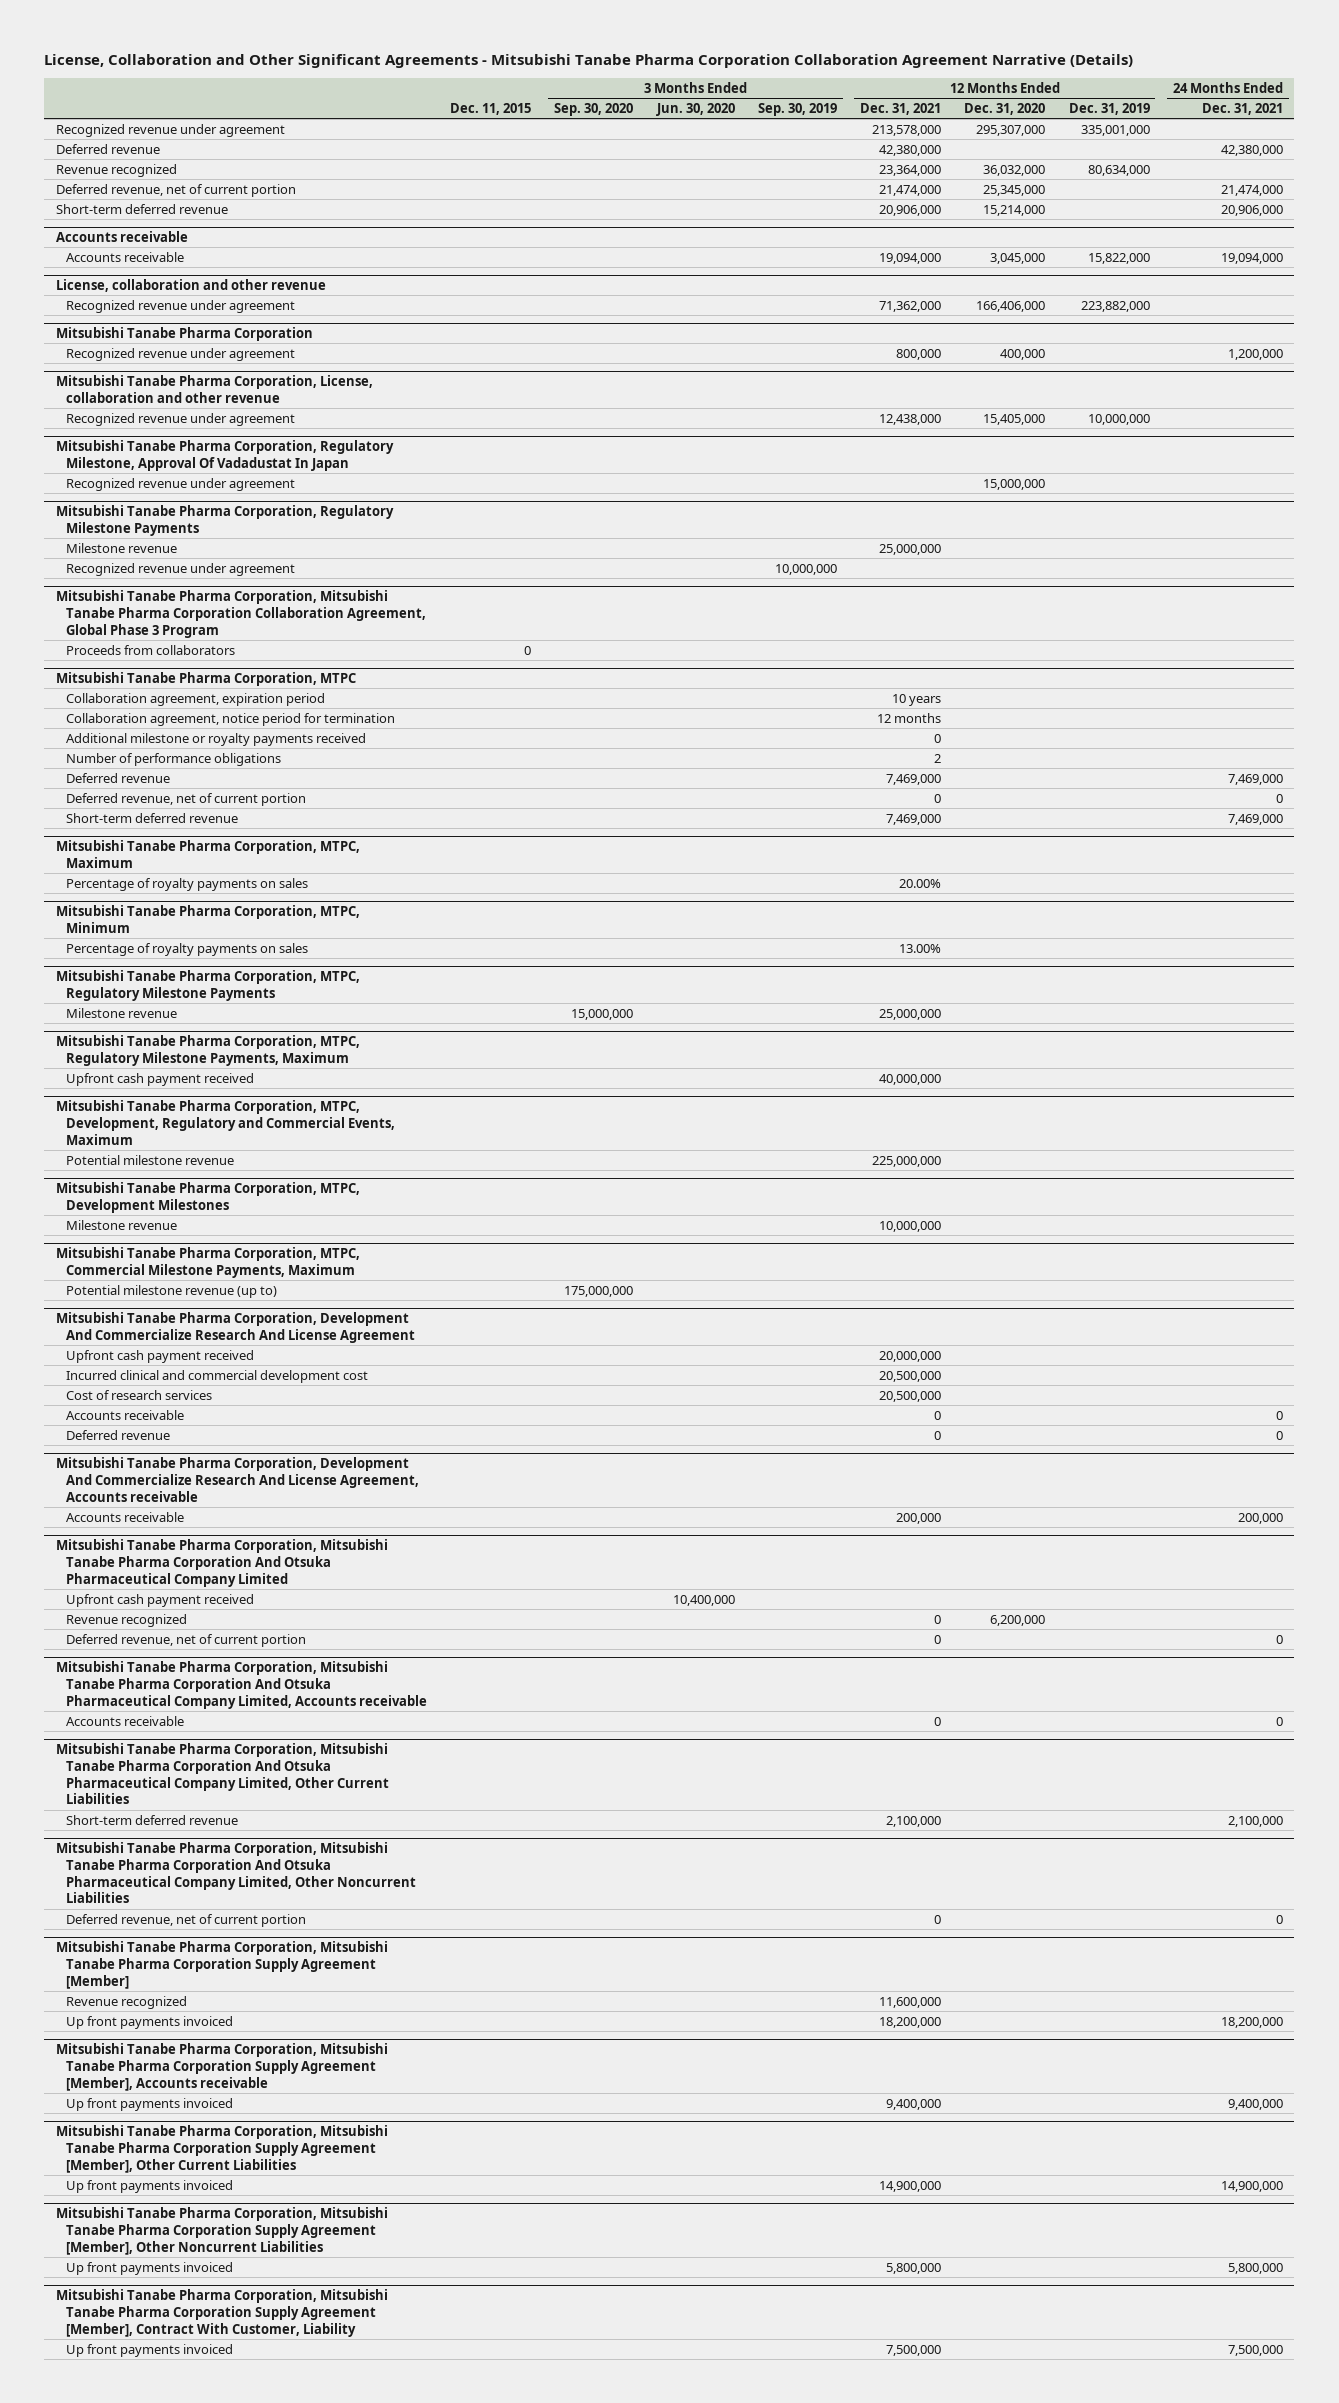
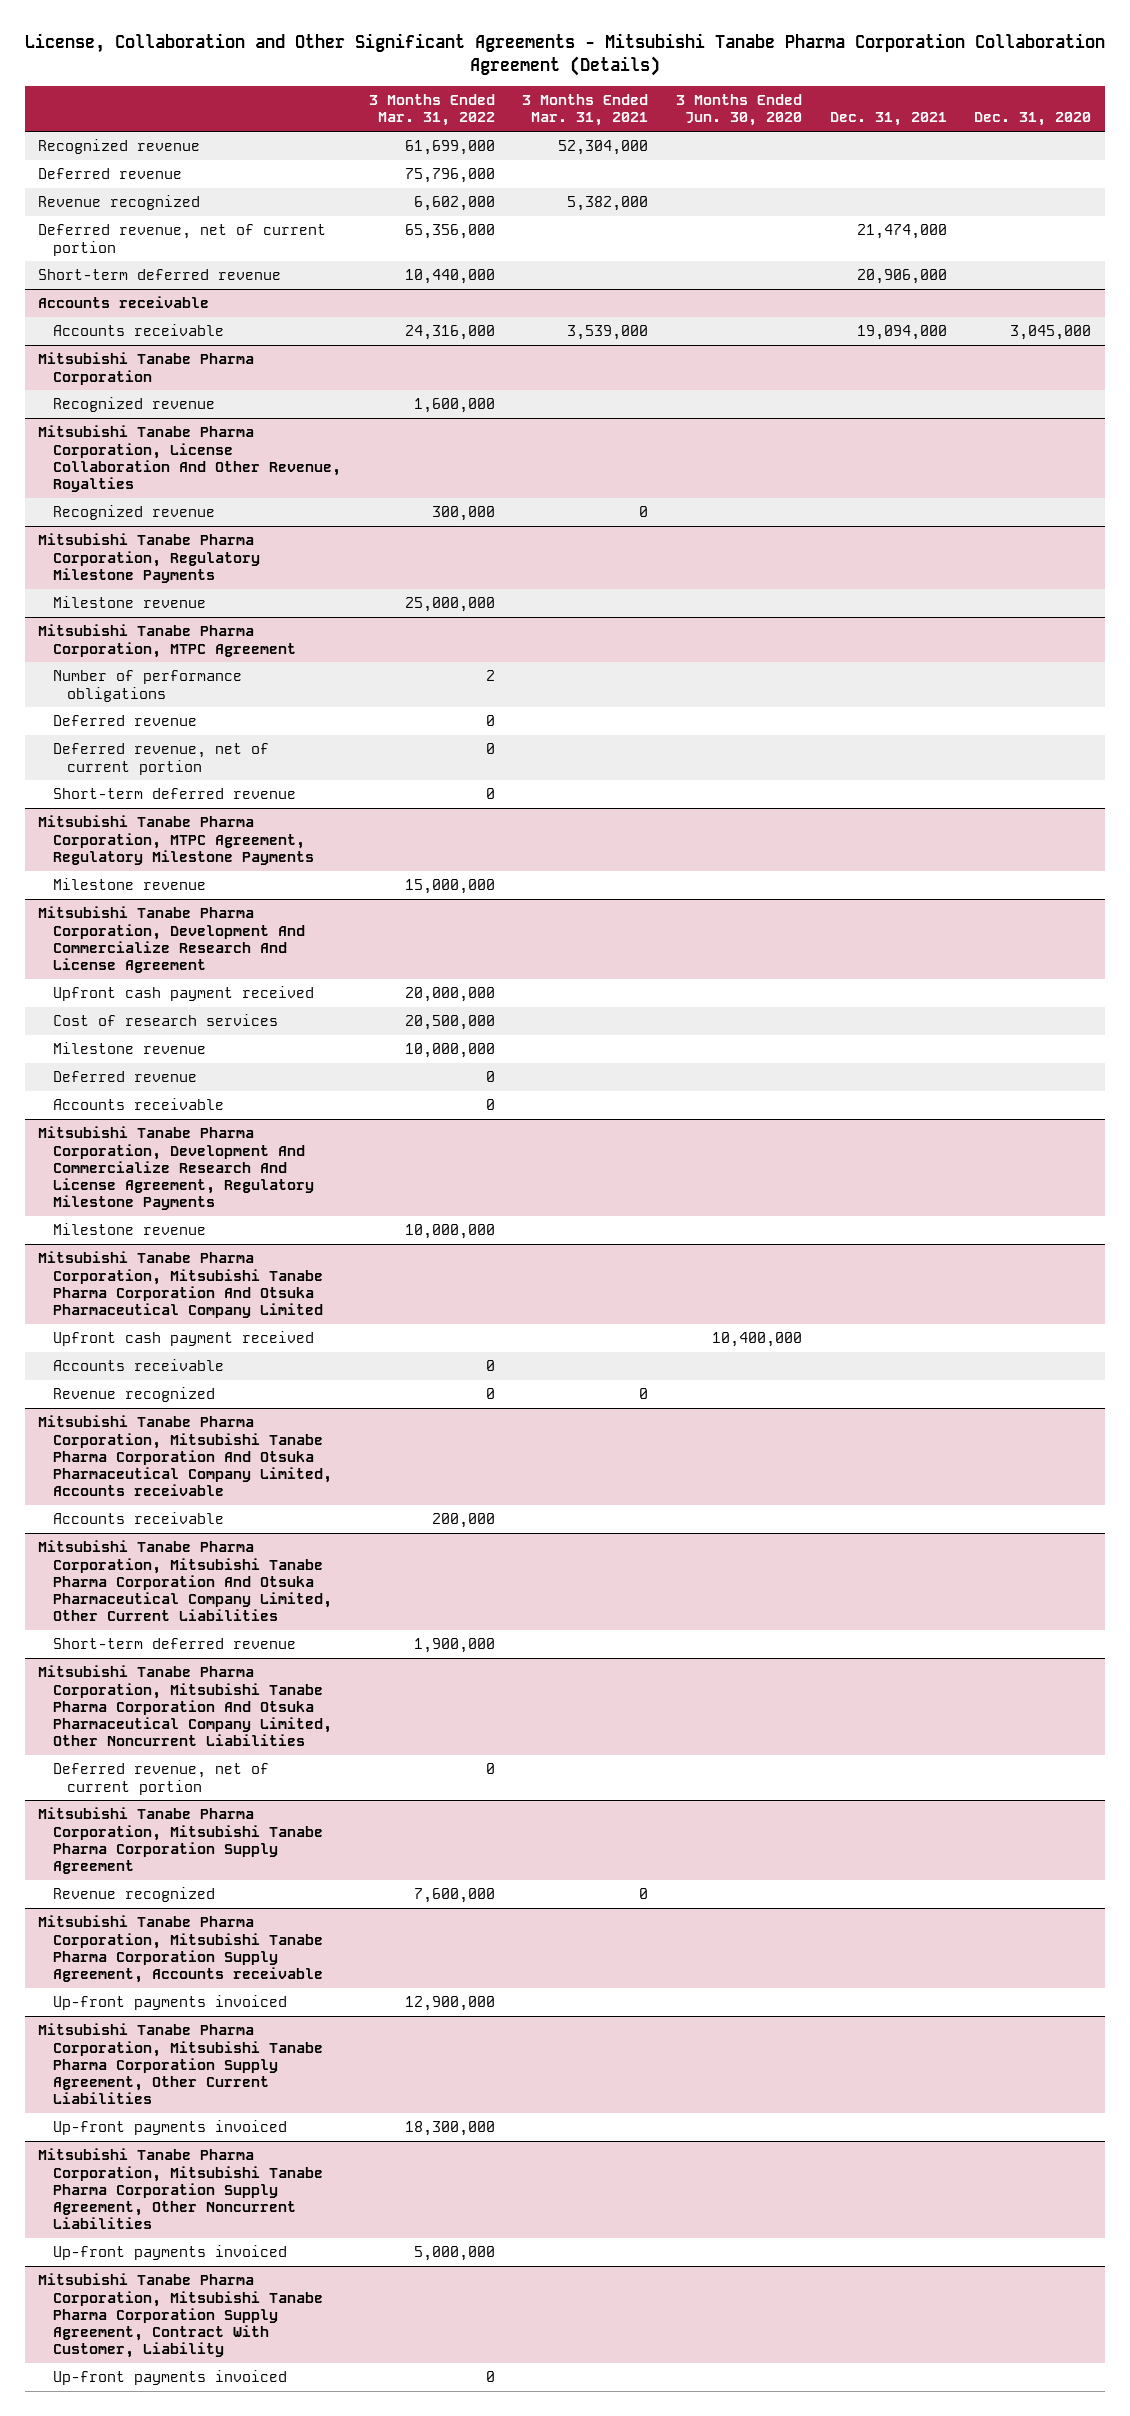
- License, Collaboration and Other Significant Agreements - Mitsubishi Tanabe Pharma Corporation Collaboration Agreement Narrative (Details)
+ License, Collaboration and Other Significant Agreements - Mitsubishi Tanabe Pharma Corporation Collaboration Agreement (Details)
- | Dec. 11, 2015 | 3 Months Ended Sep. 30, 2020 | 3 Months Ended Jun. 30, 2020 | 3 Months Ended Sep. 30, 2019 | 12 Months Ended Dec. 31, 2021 | 12 Months Ended Dec. 31, 2020 | 12 Months Ended Dec. 31, 2019 | 24 Months Ended Dec. 31, 2021
+ | 3 Months Ended Mar. 31, 2022 | 3 Months Ended Mar. 31, 2021 | 3 Months Ended Jun. 30, 2020 | Dec. 31, 2021 | Dec. 31, 2020
- Recognized revenue under agreement | | | | | 213,578,000 | 295,307,000 | 335,001,000 |
+ Recognized revenue | 61,699,000 | 52,304,000 | | |
- License, collaboration and other revenue
- Recognized revenue under agreement | | | | | 71,362,000 | 166,406,000 | 223,882,000 |
@ Mitsubishi Tanabe Pharma Corporation
- Recognized revenue under agreement | | | | | 800,000 | 400,000 | | 1,200,000
- Mitsubishi Tanabe Pharma Corporation, License, collaboration and other revenue
- Recognized revenue under agreement | | | | | 12,438,000 | 15,405,000 | 10,000,000 |
- Mitsubishi Tanabe Pharma Corporation, Regulatory Milestone, Approval Of Vadadustat In Japan
- Recognized revenue under agreement | | | | | | 15,000,000 | |
@ Mitsubishi Tanabe Pharma Corporation
+ Recognized revenue | 1,600,000 | | | |
+ Mitsubishi Tanabe Pharma Corporation, License Collaboration And Other Revenue, Royalties
+ Recognized revenue | 300,000 | 0 | | |
@ Mitsubishi Tanabe Pharma Corporation, Regulatory Milestone Payments
- Recognized revenue under agreement | | | | 10,000,000 | | | |
- Mitsubishi Tanabe Pharma Corporation, Mitsubishi Tanabe Pharma Corporation Collaboration Agreement, Global Phase 3 Program
- Proceeds from collaborators | 0 | | | | | | |
- Mitsubishi Tanabe Pharma Corporation, MTPC
- Collaboration agreement, expiration period | | | | | 10 years | | |
- Collaboration agreement, notice period for termination | | | | | 12 months | | |
- Additional milestone or royalty payments received | | | | | 0 | | |
+ Mitsubishi Tanabe Pharma Corporation, MTPC Agreement
- Mitsubishi Tanabe Pharma Corporation, MTPC, Maximum
- Percentage of royalty payments on sales | | | | | 20.00% | | |
- Mitsubishi Tanabe Pharma Corporation, MTPC, Minimum
- Percentage of royalty payments on sales | | | | | 13.00% | | |
- Mitsubishi Tanabe Pharma Corporation, MTPC, Regulatory Milestone Payments
+ Mitsubishi Tanabe Pharma Corporation, MTPC Agreement, Regulatory Milestone Payments
- Mitsubishi Tanabe Pharma Corporation, MTPC, Regulatory Milestone Payments, Maximum
- Upfront cash payment received | | | | | 40,000,000 | | |
- Mitsubishi Tanabe Pharma Corporation, MTPC, Development, Regulatory and Commercial Events, Maximum
- Potential milestone revenue | | | | | 225,000,000 | | |
- Mitsubishi Tanabe Pharma Corporation, MTPC, Development Milestones
- Milestone revenue | | | | | 10,000,000 | | |
- Mitsubishi Tanabe Pharma Corporation, MTPC, Commercial Milestone Payments, Maximum
- Potential milestone revenue (up to) | | 175,000,000 | | | | | |
@ Mitsubishi Tanabe Pharma Corporation, Development And Commercialize Research And License Agreement
- Incurred clinical and commercial development cost | | | | | 20,500,000 | | |
+ Milestone revenue | 10,000,000 | | | |
- Mitsubishi Tanabe Pharma Corporation, Development And Commercialize Research And License Agreement, Accounts receivable
- Accounts receivable | | | | | 200,000 | | | 200,000
@ Mitsubishi Tanabe Pharma Corporation, Development And Commercialize Research And License Agreement
moved down: Accounts receivable | 0 | | | |
+ Mitsubishi Tanabe Pharma Corporation, Development And Commercialize Research And License Agreement, Regulatory Milestone Payments
+ Milestone revenue | 10,000,000 | | | |
@ Mitsubishi Tanabe Pharma Corporation, Mitsubishi Tanabe Pharma Corporation And Otsuka Pharmaceutical Company Limited
+ Accounts receivable | 0 | | | |
- Deferred revenue, net of current portion | | | | | 0 | | | 0
- Mitsubishi Tanabe Pharma Corporation, Mitsubishi Tanabe Pharma Corporation Supply Agreement [Member]
+ Mitsubishi Tanabe Pharma Corporation, Mitsubishi Tanabe Pharma Corporation Supply Agreement
- Up front payments invoiced | | | | | 18,200,000 | | | 18,200,000
- Mitsubishi Tanabe Pharma Corporation, Mitsubishi Tanabe Pharma Corporation Supply Agreement [Member], Accounts receivable
- Up front payments invoiced | | | | | 9,400,000 | | | 9,400,000
- Mitsubishi Tanabe Pharma Corporation, Mitsubishi Tanabe Pharma Corporation Supply Agreement [Member], Other Current Liabilities
- Up front payments invoiced | | | | | 14,900,000 | | | 14,900,000
- Mitsubishi Tanabe Pharma Corporation, Mitsubishi Tanabe Pharma Corporation Supply Agreement [Member], Other Noncurrent Liabilities
- Up front payments invoiced | | | | | 5,800,000 | | | 5,800,000
- Mitsubishi Tanabe Pharma Corporation, Mitsubishi Tanabe Pharma Corporation Supply Agreement [Member], Contract With Customer, Liability
- Up front payments invoiced | | | | | 7,500,000 | | | 7,500,000
+ Mitsubishi Tanabe Pharma Corporation, Mitsubishi Tanabe Pharma Corporation Supply Agreement, Accounts receivable
+ Up-front payments invoiced | 12,900,000 | | | |
+ Mitsubishi Tanabe Pharma Corporation, Mitsubishi Tanabe Pharma Corporation Supply Agreement, Other Current Liabilities
+ Up-front payments invoiced | 18,300,000 | | | |
+ Mitsubishi Tanabe Pharma Corporation, Mitsubishi Tanabe Pharma Corporation Supply Agreement, Other Noncurrent Liabilities
+ Up-front payments invoiced | 5,000,000 | | | |
+ Mitsubishi Tanabe Pharma Corporation, Mitsubishi Tanabe Pharma Corporation Supply Agreement, Contract With Customer, Liability
+ Up-front payments invoiced | 0 | | | |

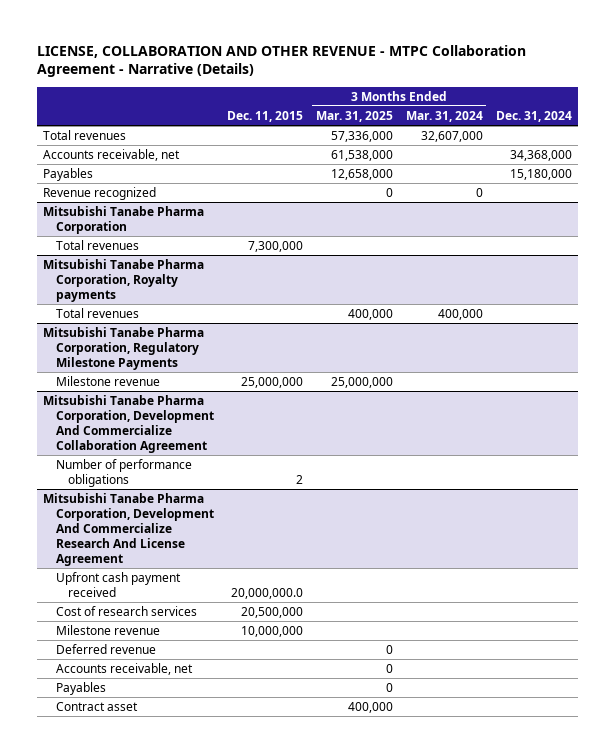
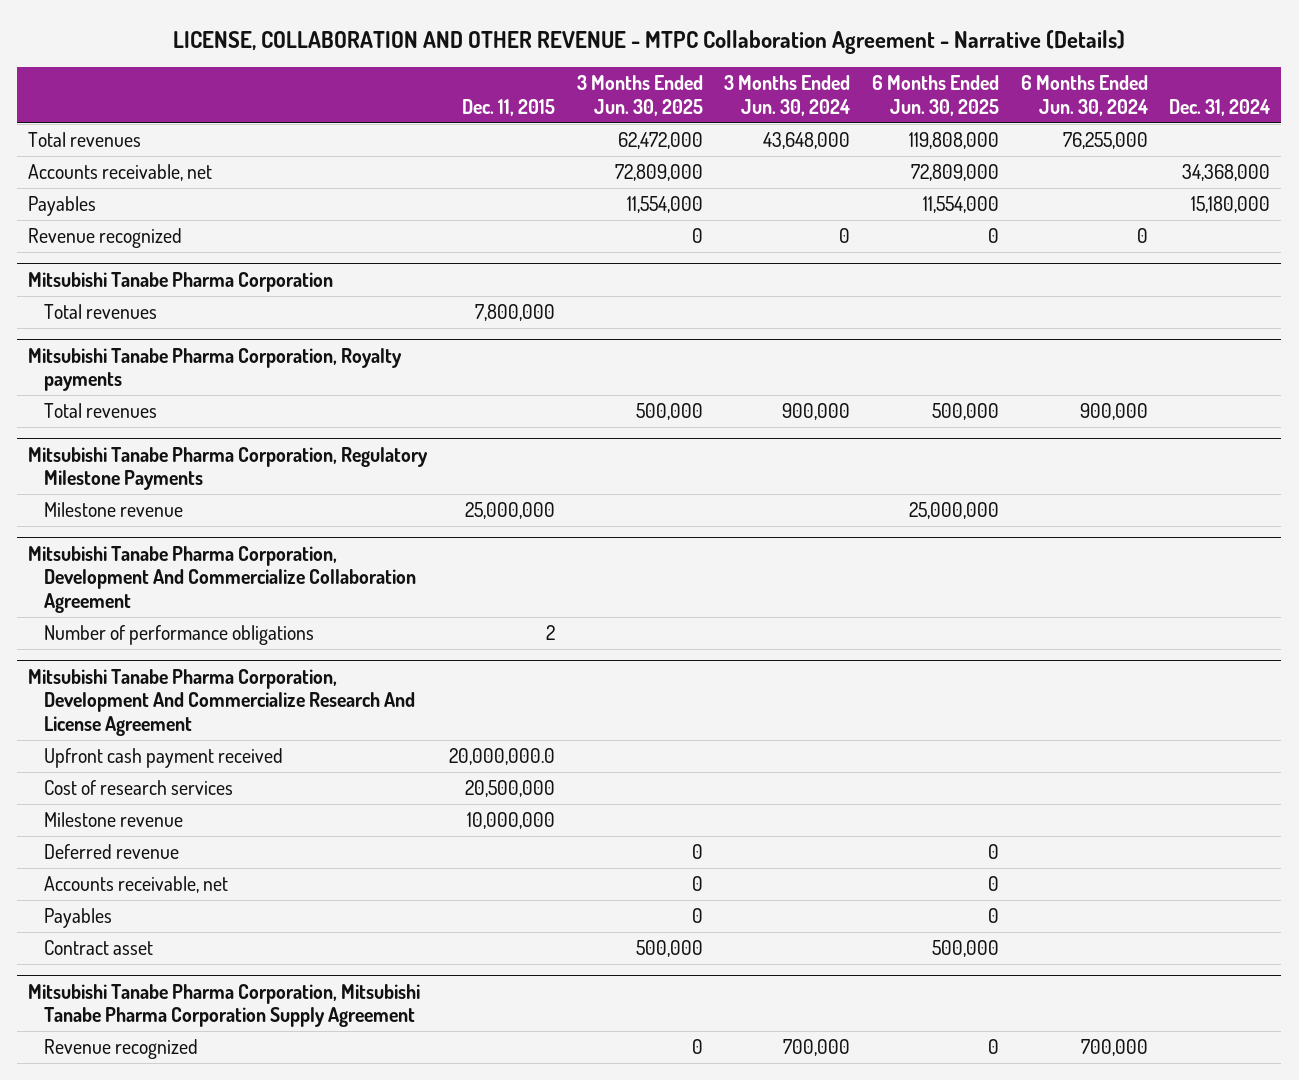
- | Dec. 11, 2015 | 3 Months Ended Mar. 31, 2025 | 3 Months Ended Mar. 31, 2024 | Dec. 31, 2024
+ | Dec. 11, 2015 | 3 Months Ended Jun. 30, 2025 | 3 Months Ended Jun. 30, 2024 | 6 Months Ended Jun. 30, 2025 | 6 Months Ended Jun. 30, 2024 | Dec. 31, 2024
@ Mitsubishi Tanabe Pharma Corporation
- Total revenues | 7,300,000 | | |
+ Total revenues | 7,800,000 | | | | |
+ Mitsubishi Tanabe Pharma Corporation, Mitsubishi Tanabe Pharma Corporation Supply Agreement
+ Revenue recognized | | 0 | 700,000 | 0 | 700,000 |

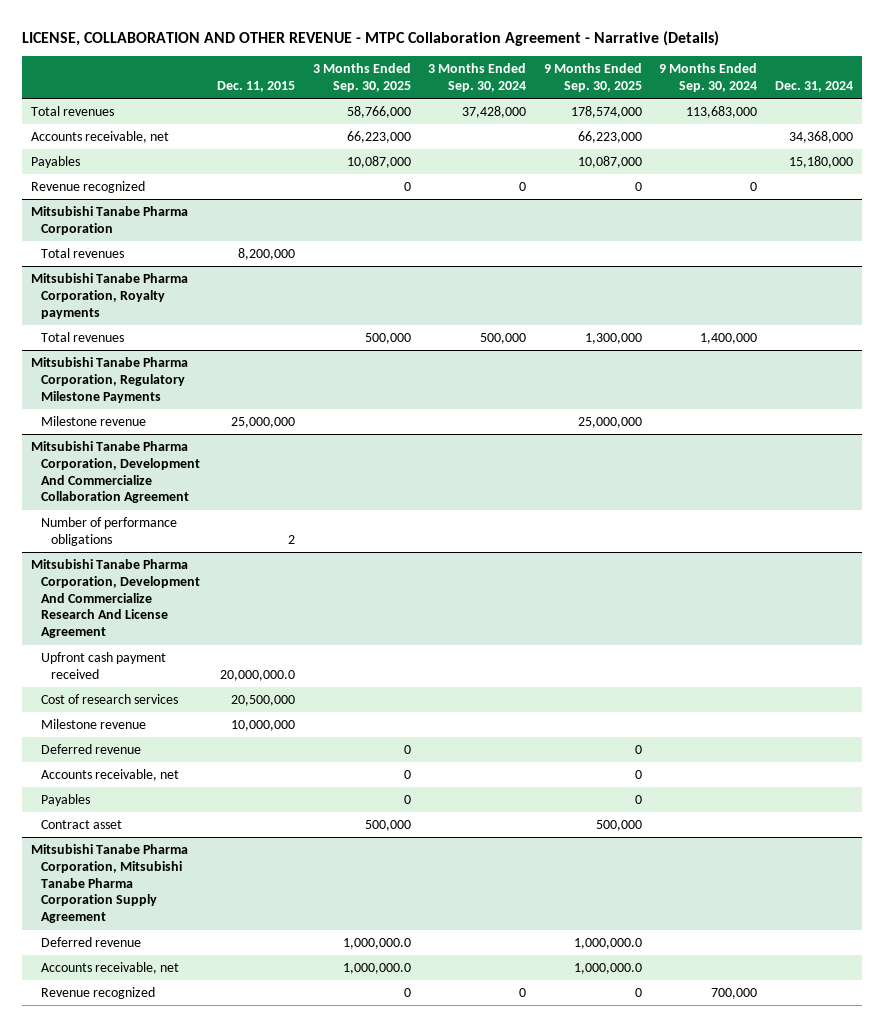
- | Dec. 11, 2015 | 3 Months Ended Jun. 30, 2025 | 3 Months Ended Jun. 30, 2024 | 6 Months Ended Jun. 30, 2025 | 6 Months Ended Jun. 30, 2024 | Dec. 31, 2024
+ | Dec. 11, 2015 | 3 Months Ended Sep. 30, 2025 | 3 Months Ended Sep. 30, 2024 | 9 Months Ended Sep. 30, 2025 | 9 Months Ended Sep. 30, 2024 | Dec. 31, 2024
@ Mitsubishi Tanabe Pharma Corporation
- Total revenues | 7,800,000 | | | | |
+ Total revenues | 8,200,000 | | | | |
@ Mitsubishi Tanabe Pharma Corporation, Mitsubishi Tanabe Pharma Corporation Supply Agreement
+ Deferred revenue | | 1,000,000.0 | | 1,000,000.0 | |
+ Accounts receivable, net | | 1,000,000.0 | | 1,000,000.0 | |

